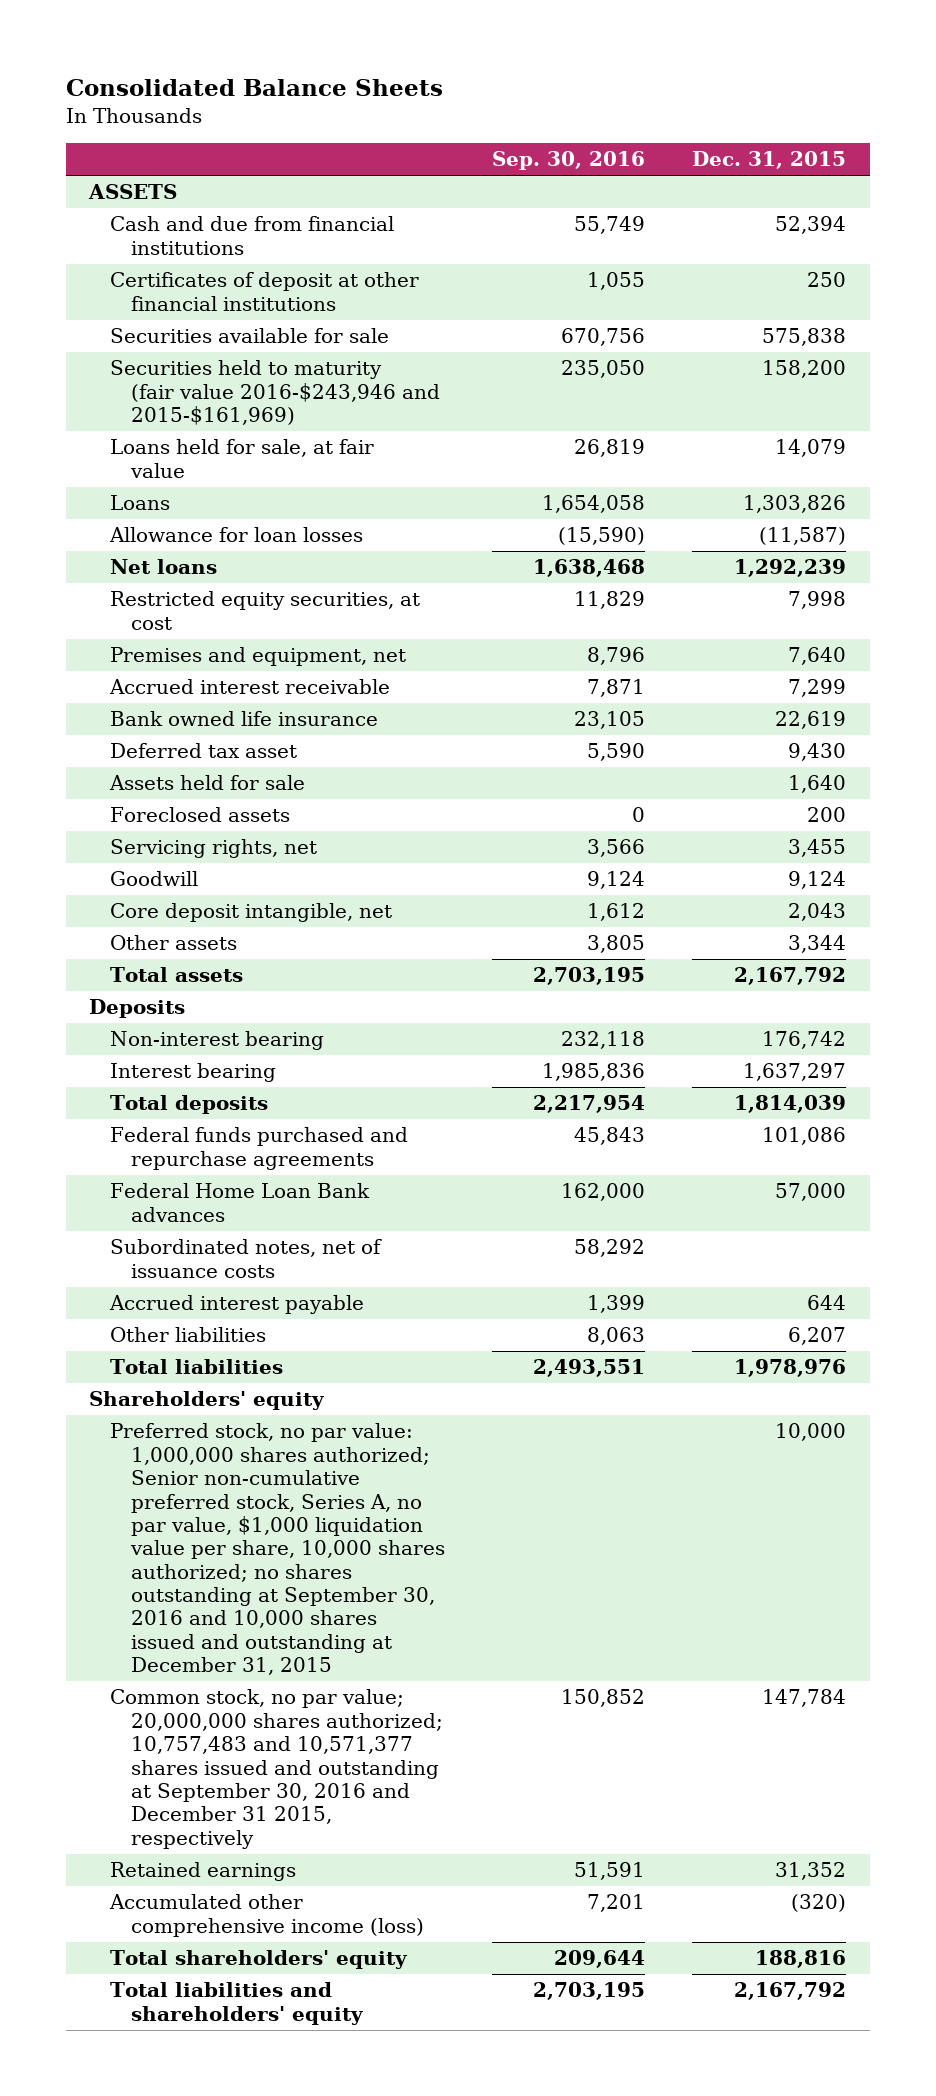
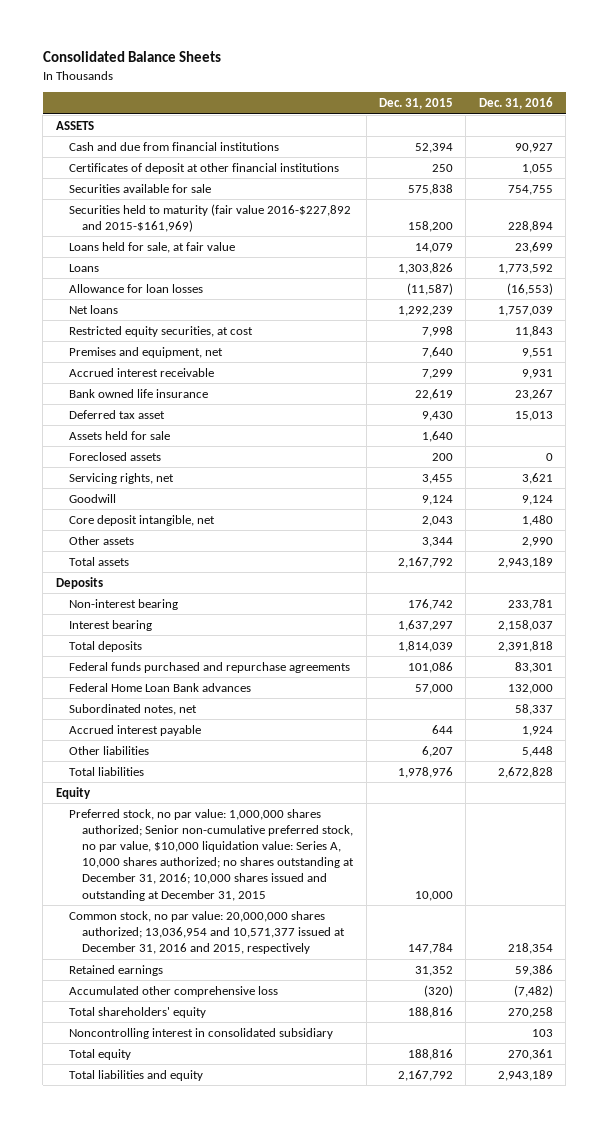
- | Sep. 30, 2016 | Dec. 31, 2015
+ | Dec. 31, 2015 | Dec. 31, 2016
- Securities held to maturity (fair value 2016-$243,946 and 2015-$161,969) | 235,050 | 158,200
+ Securities held to maturity (fair value 2016-$227,892 and 2015-$161,969) | 158,200 | 228,894
- Subordinated notes, net of issuance costs | 58,292 |
+ Subordinated notes, net | | 58,337
- Shareholders' equity
- Preferred stock, no par value: 1,000,000 shares authorized; Senior non-cumulative preferred stock, Series A, no par value, $1,000 liquidation value per share, 10,000 shares authorized; no shares outstanding at September 30, 2016 and 10,000 shares issued and outstanding at December 31, 2015 | | 10,000
- Common stock, no par value; 20,000,000 shares authorized; 10,757,483 and 10,571,377 shares issued and outstanding at September 30, 2016 and December 31 2015, respectively | 150,852 | 147,784
+ Equity
+ Preferred stock, no par value: 1,000,000 shares authorized; Senior non-cumulative preferred stock, no par value, $10,000 liquidation value: Series A, 10,000 shares authorized; no shares outstanding at December 31, 2016; 10,000 shares issued and outstanding at December 31, 2015 | 10,000 |
+ Common stock, no par value: 20,000,000 shares authorized; 13,036,954 and 10,571,377 issued at December 31, 2016 and 2015, respectively | 147,784 | 218,354
- Accumulated other comprehensive income (loss) | 7,201 | (320)
+ Accumulated other comprehensive loss | (320) | (7,482)
- Total liabilities and shareholders' equity | 2,703,195 | 2,167,792
+ Noncontrolling interest in consolidated subsidiary | | 103
+ Total equity | 188,816 | 270,361
+ Total liabilities and equity | 2,167,792 | 2,943,189

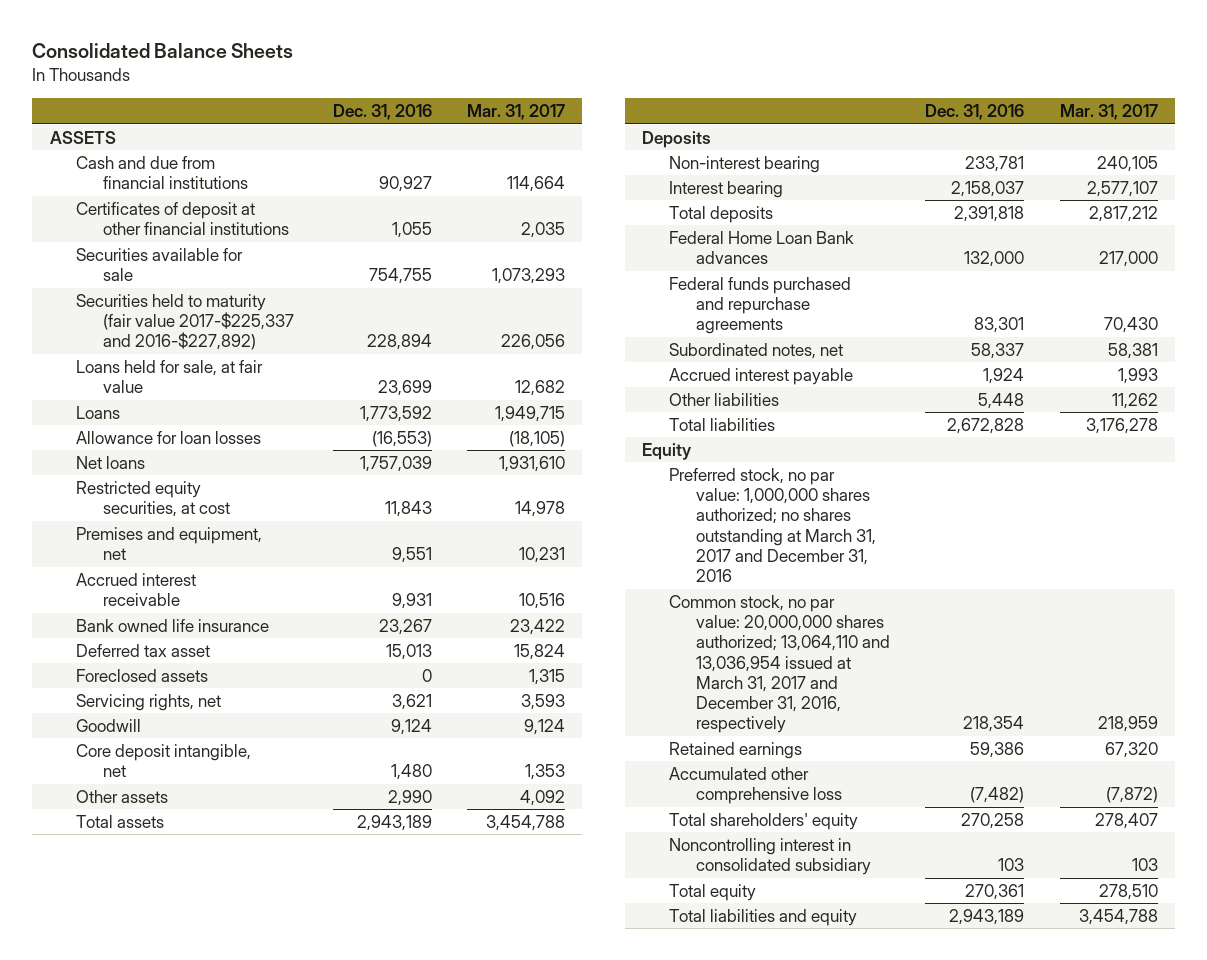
- | Dec. 31, 2015 | Dec. 31, 2016
+ | Dec. 31, 2016 | Mar. 31, 2017
- Securities held to maturity (fair value 2016-$227,892 and 2015-$161,969) | 158,200 | 228,894
+ Securities held to maturity (fair value 2017-$225,337 and 2016-$227,892) | 228,894 | 226,056
- Assets held for sale | 1,640 |
moved down: Federal funds purchased and repurchase agreements | 83,301 | 70,430
- Preferred stock, no par value: 1,000,000 shares authorized; Senior non-cumulative preferred stock, no par value, $10,000 liquidation value: Series A, 10,000 shares authorized; no shares outstanding at December 31, 2016; 10,000 shares issued and outstanding at December 31, 2015 | 10,000 |
- Common stock, no par value: 20,000,000 shares authorized; 13,036,954 and 10,571,377 issued at December 31, 2016 and 2015, respectively | 147,784 | 218,354
+ Preferred stock, no par value: 1,000,000 shares authorized; no shares outstanding at March 31, 2017 and December 31, 2016
+ Common stock, no par value: 20,000,000 shares authorized; 13,064,110 and 13,036,954 issued at March 31, 2017 and December 31, 2016, respectively | 218,354 | 218,959

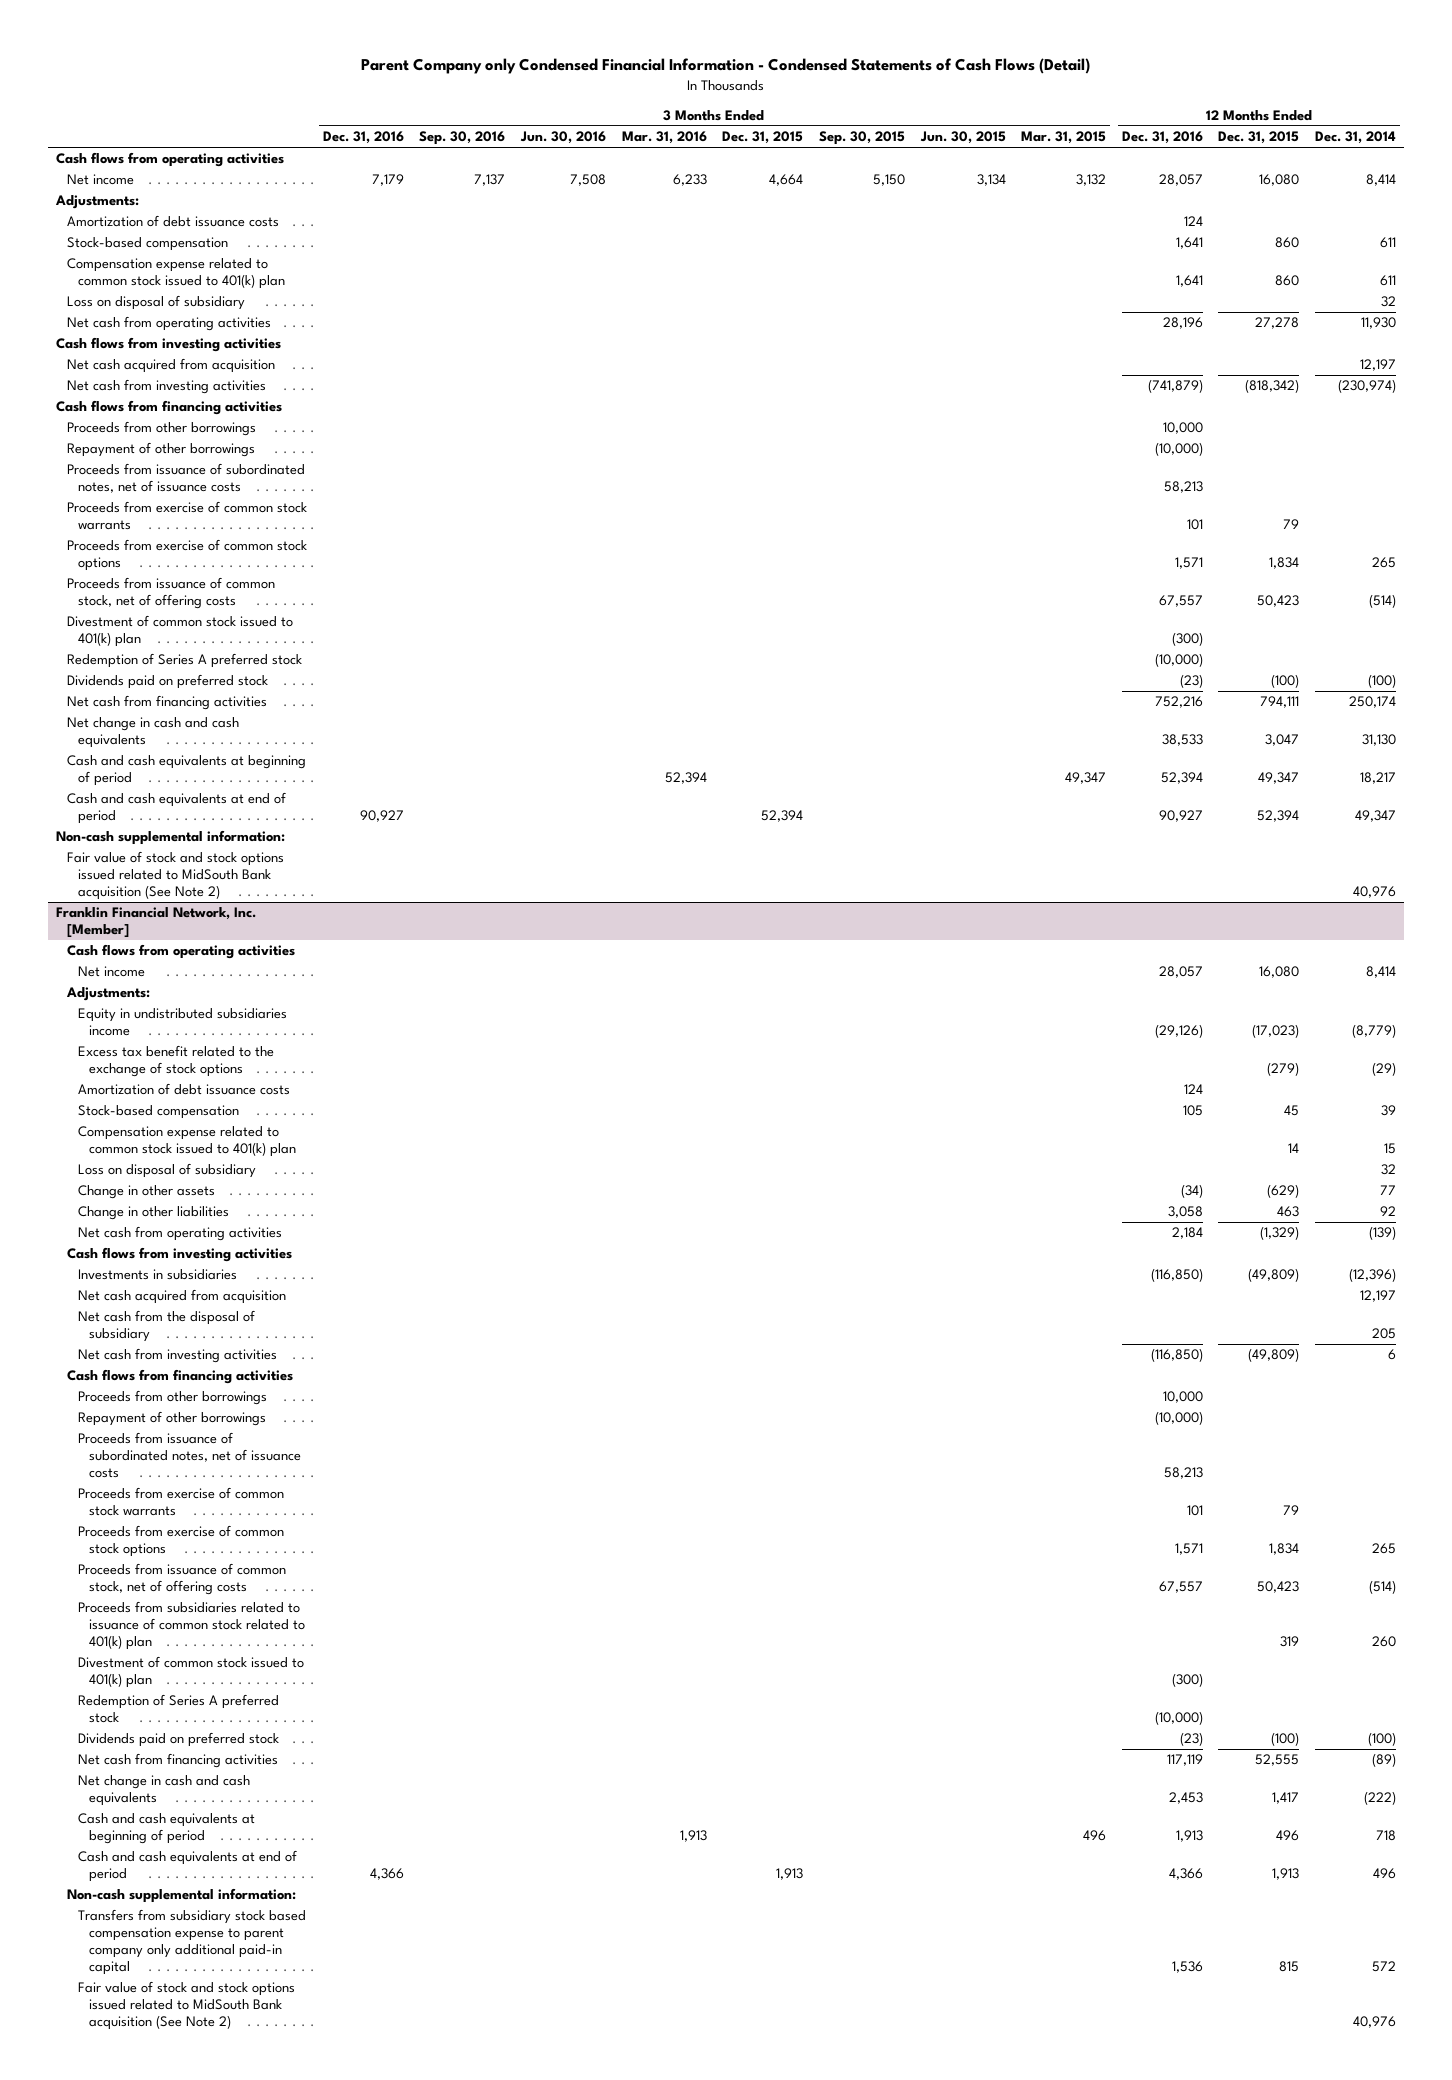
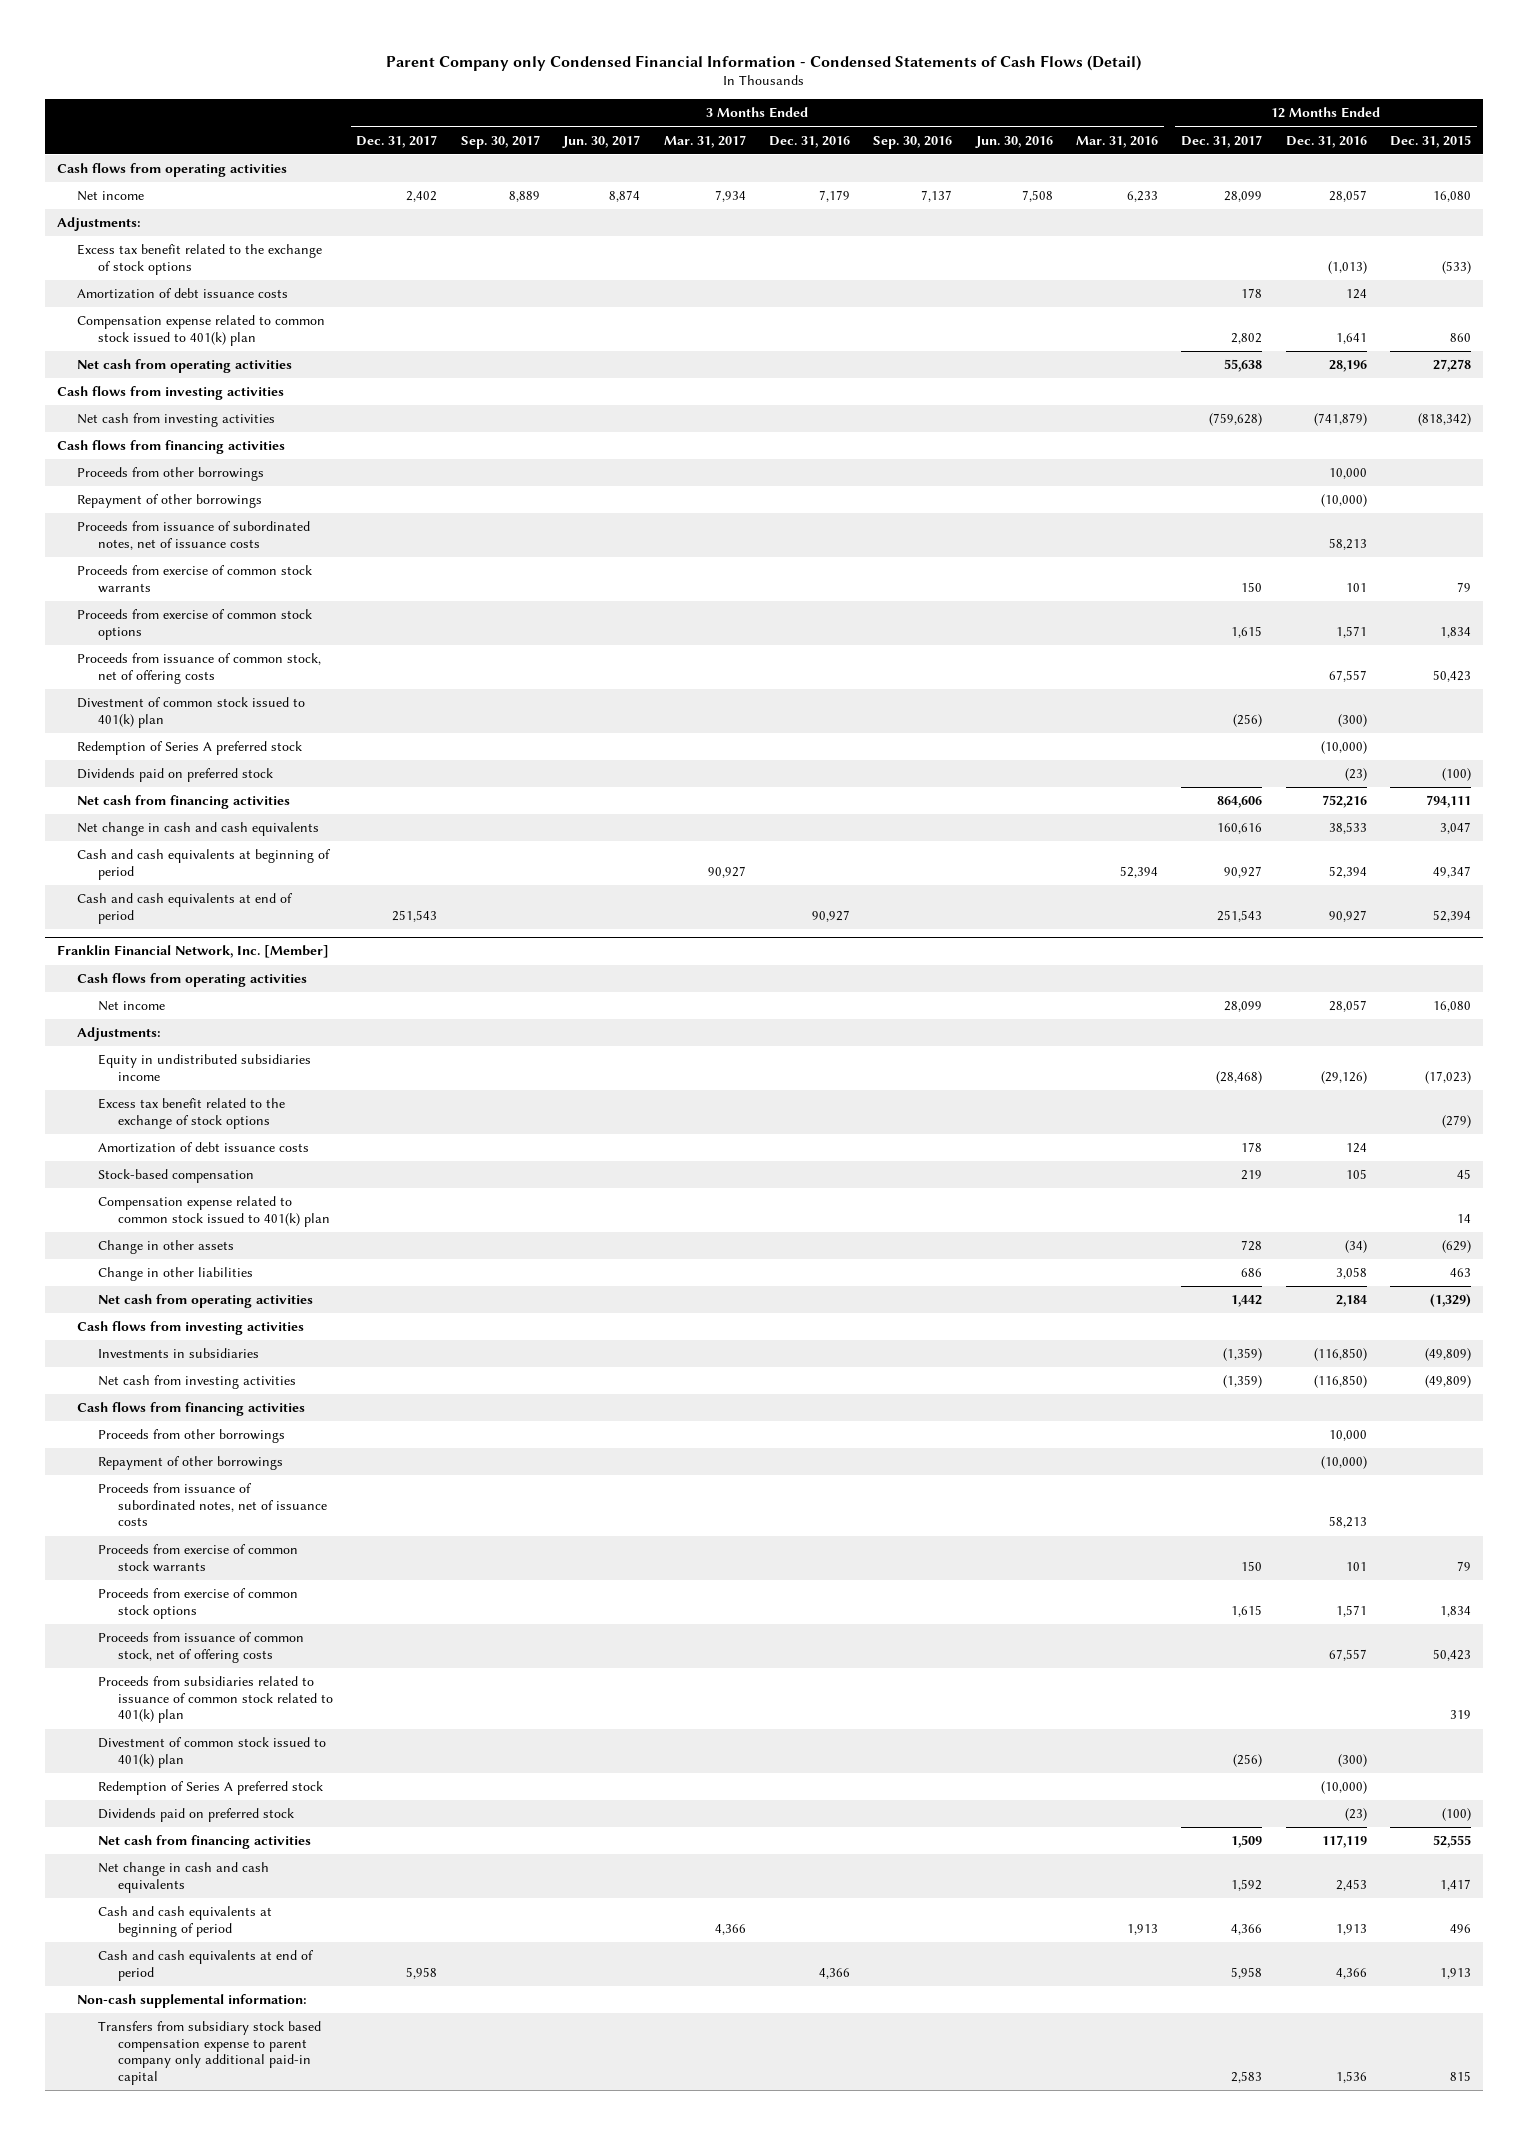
- | 3 Months Ended Dec. 31, 2016 | 3 Months Ended Sep. 30, 2016 | 3 Months Ended Jun. 30, 2016 | 3 Months Ended Mar. 31, 2016 | 3 Months Ended Dec. 31, 2015 | 3 Months Ended Sep. 30, 2015 | 3 Months Ended Jun. 30, 2015 | 3 Months Ended Mar. 31, 2015 | 12 Months Ended Dec. 31, 2016 | 12 Months Ended Dec. 31, 2015 | 12 Months Ended Dec. 31, 2014
+ | 3 Months Ended Dec. 31, 2017 | 3 Months Ended Sep. 30, 2017 | 3 Months Ended Jun. 30, 2017 | 3 Months Ended Mar. 31, 2017 | 3 Months Ended Dec. 31, 2016 | 3 Months Ended Sep. 30, 2016 | 3 Months Ended Jun. 30, 2016 | 3 Months Ended Mar. 31, 2016 | 12 Months Ended Dec. 31, 2017 | 12 Months Ended Dec. 31, 2016 | 12 Months Ended Dec. 31, 2015
+ Excess tax benefit related to the exchange of stock options | | | | | | | | | | (1,013) | (533)
- Stock-based compensation | | | | | | | | | 1,641 | 860 | 611
- Loss on disposal of subsidiary | | | | | | | | | | | 32
- Net cash acquired from acquisition | | | | | | | | | | | 12,197
- Non-cash supplemental information:
- Fair value of stock and stock options issued related to MidSouth Bank acquisition (See Note 2) | | | | | | | | | | | 40,976
@ Franklin Financial Network, Inc. [Member]
- Loss on disposal of subsidiary | | | | | | | | | | | 32
- Net cash acquired from acquisition | | | | | | | | | | | 12,197
- Net cash from the disposal of subsidiary | | | | | | | | | | | 205
- Fair value of stock and stock options issued related to MidSouth Bank acquisition (See Note 2) | | | | | | | | | | | 40,976

